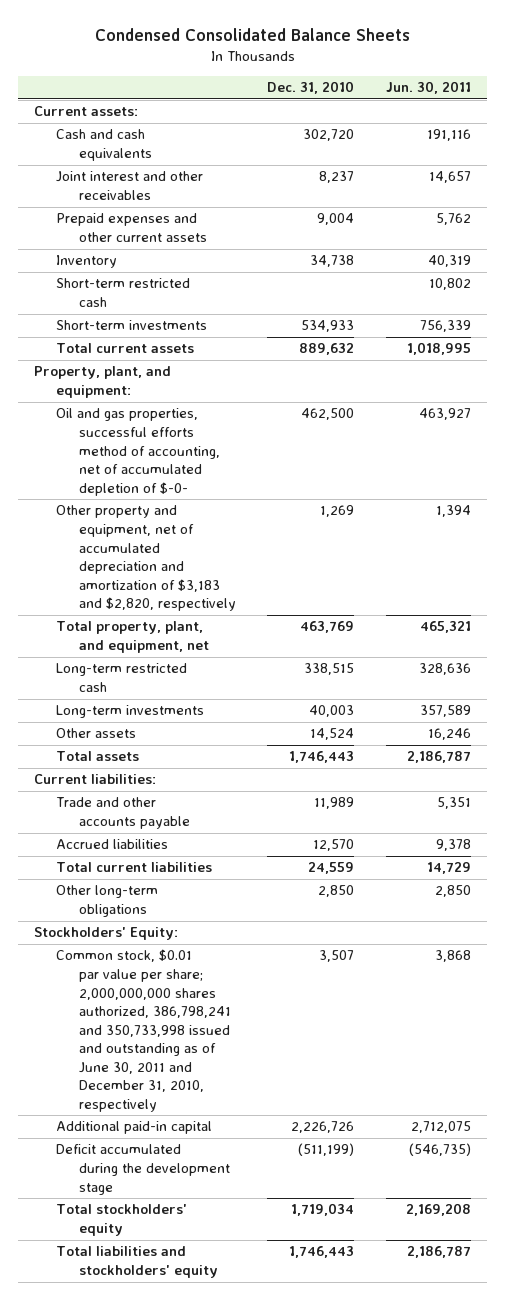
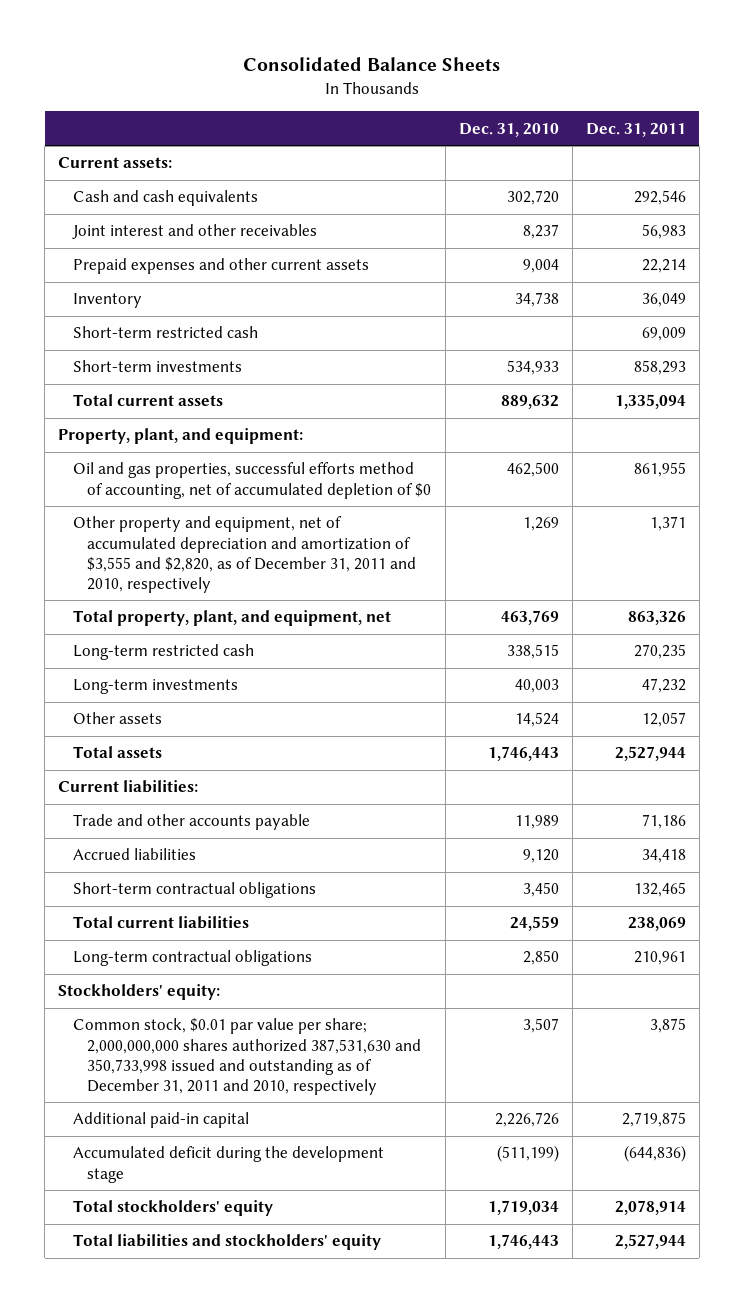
- Condensed Consolidated Balance Sheets
+ Consolidated Balance Sheets
- | Dec. 31, 2010 | Jun. 30, 2011
+ | Dec. 31, 2010 | Dec. 31, 2011
- Oil and gas properties, successful efforts method of accounting, net of accumulated depletion of $-0- | 462,500 | 463,927
- Other property and equipment, net of accumulated depreciation and amortization of $3,183 and $2,820, respectively | 1,269 | 1,394
+ Oil and gas properties, successful efforts method of accounting, net of accumulated depletion of $0 | 462,500 | 861,955
+ Other property and equipment, net of accumulated depreciation and amortization of $3,555 and $2,820, as of December 31, 2011 and 2010, respectively | 1,269 | 1,371
- Accrued liabilities | 12,570 | 9,378
+ Accrued liabilities | 9,120 | 34,418
+ Short-term contractual obligations | 3,450 | 132,465
- Other long-term obligations | 2,850 | 2,850
- Stockholders' Equity:
- Common stock, $0.01 par value per share; 2,000,000,000 shares authorized, 386,798,241 and 350,733,998 issued and outstanding as of June 30, 2011 and December 31, 2010, respectively | 3,507 | 3,868
+ Long-term contractual obligations | 2,850 | 210,961
+ Stockholders' equity:
+ Common stock, $0.01 par value per share; 2,000,000,000 shares authorized 387,531,630 and 350,733,998 issued and outstanding as of December 31, 2011 and 2010, respectively | 3,507 | 3,875
- Deficit accumulated during the development stage | (511,199) | (546,735)
+ Accumulated deficit during the development stage | (511,199) | (644,836)

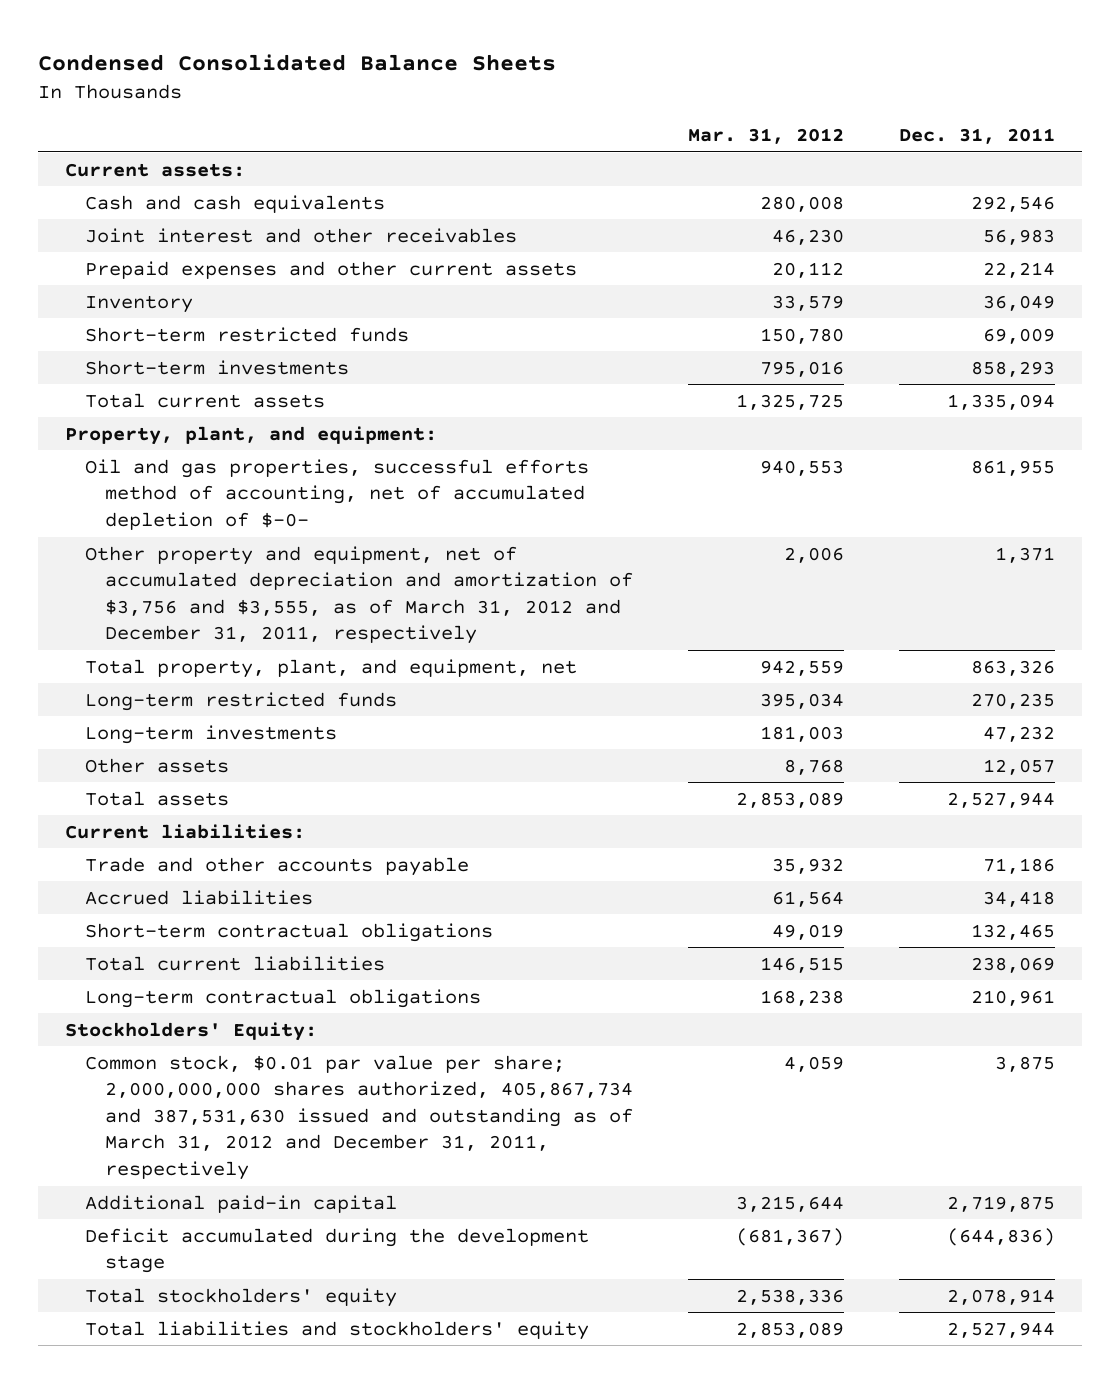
- Consolidated Balance Sheets
+ Condensed Consolidated Balance Sheets
- | Dec. 31, 2010 | Dec. 31, 2011
+ | Mar. 31, 2012 | Dec. 31, 2011
- Short-term restricted cash | | 69,009
+ Short-term restricted funds | 150,780 | 69,009
- Oil and gas properties, successful efforts method of accounting, net of accumulated depletion of $0 | 462,500 | 861,955
- Other property and equipment, net of accumulated depreciation and amortization of $3,555 and $2,820, as of December 31, 2011 and 2010, respectively | 1,269 | 1,371
+ Oil and gas properties, successful efforts method of accounting, net of accumulated depletion of $-0- | 940,553 | 861,955
+ Other property and equipment, net of accumulated depreciation and amortization of $3,756 and $3,555, as of March 31, 2012 and December 31, 2011, respectively | 2,006 | 1,371
- Long-term restricted cash | 338,515 | 270,235
+ Long-term restricted funds | 395,034 | 270,235
- Stockholders' equity:
- Common stock, $0.01 par value per share; 2,000,000,000 shares authorized 387,531,630 and 350,733,998 issued and outstanding as of December 31, 2011 and 2010, respectively | 3,507 | 3,875
+ Stockholders' Equity:
+ Common stock, $0.01 par value per share; 2,000,000,000 shares authorized, 405,867,734 and 387,531,630 issued and outstanding as of March 31, 2012 and December 31, 2011, respectively | 4,059 | 3,875
- Accumulated deficit during the development stage | (511,199) | (644,836)
+ Deficit accumulated during the development stage | (681,367) | (644,836)

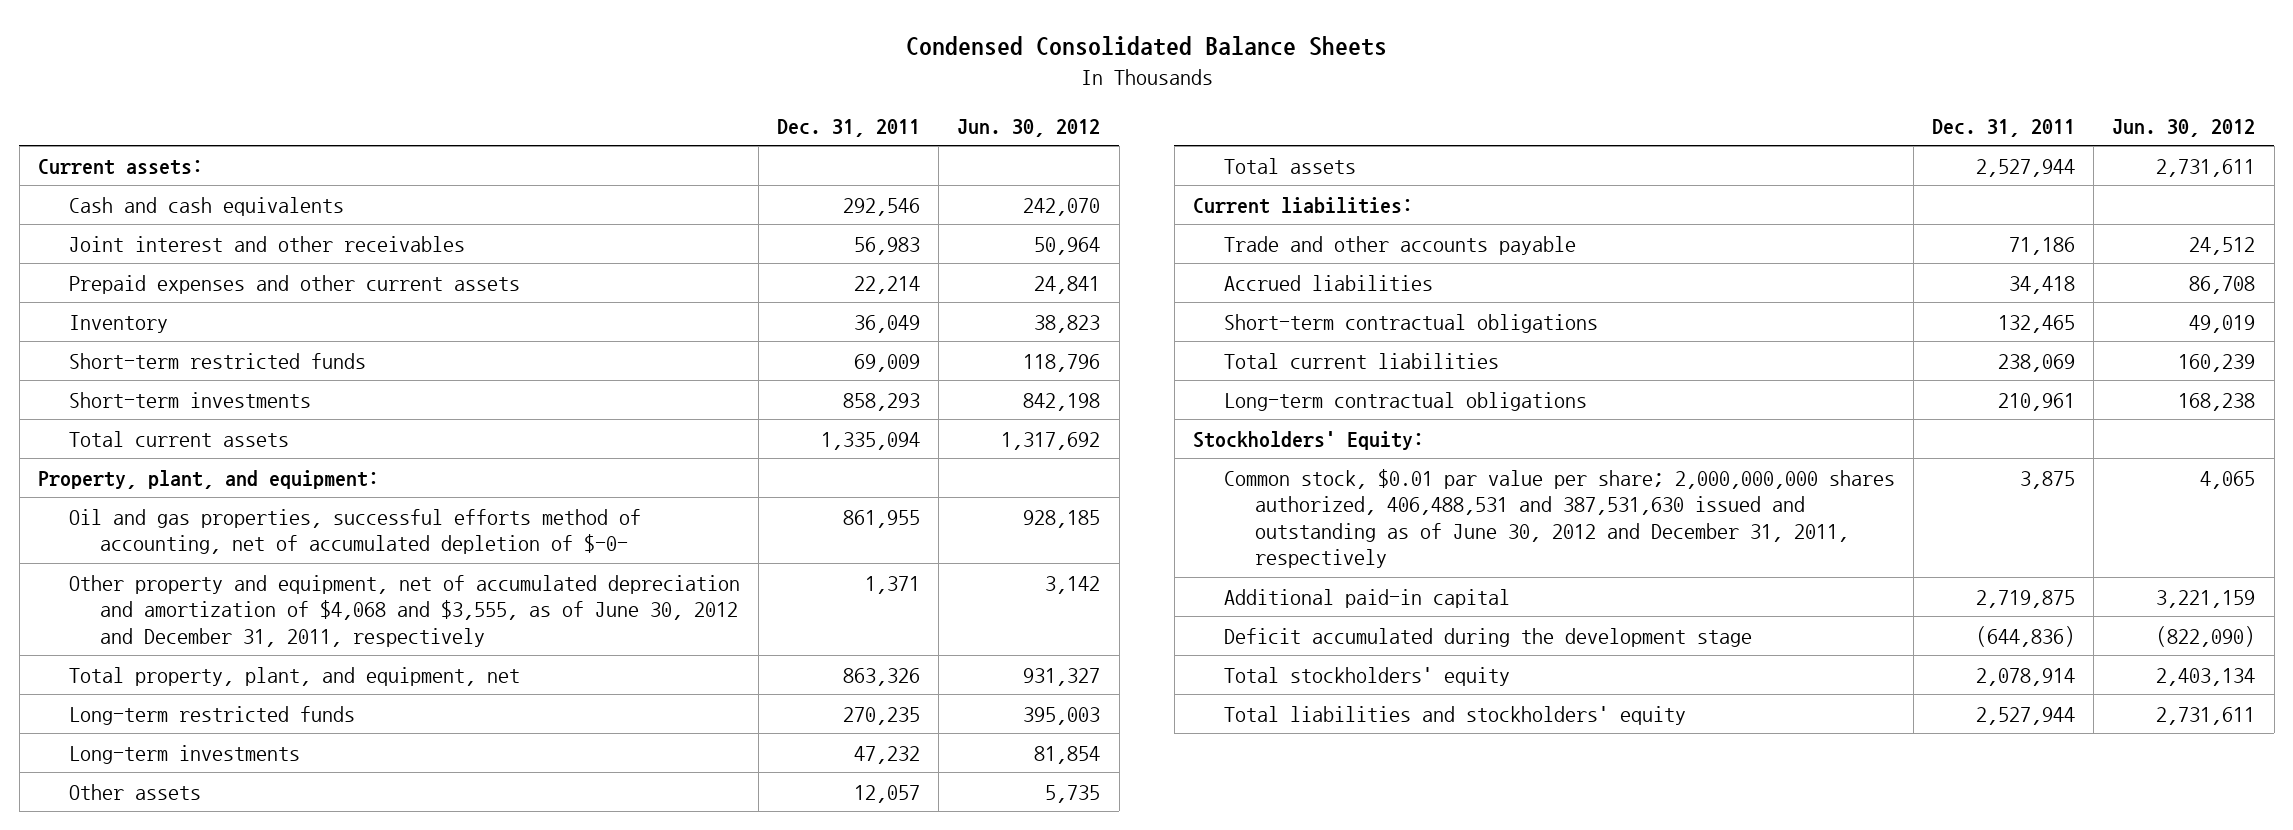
- | Mar. 31, 2012 | Dec. 31, 2011
+ | Dec. 31, 2011 | Jun. 30, 2012
- Other property and equipment, net of accumulated depreciation and amortization of $3,756 and $3,555, as of March 31, 2012 and December 31, 2011, respectively | 2,006 | 1,371
+ Other property and equipment, net of accumulated depreciation and amortization of $4,068 and $3,555, as of June 30, 2012 and December 31, 2011, respectively | 1,371 | 3,142
- Common stock, $0.01 par value per share; 2,000,000,000 shares authorized, 405,867,734 and 387,531,630 issued and outstanding as of March 31, 2012 and December 31, 2011, respectively | 4,059 | 3,875
+ Common stock, $0.01 par value per share; 2,000,000,000 shares authorized, 406,488,531 and 387,531,630 issued and outstanding as of June 30, 2012 and December 31, 2011, respectively | 3,875 | 4,065

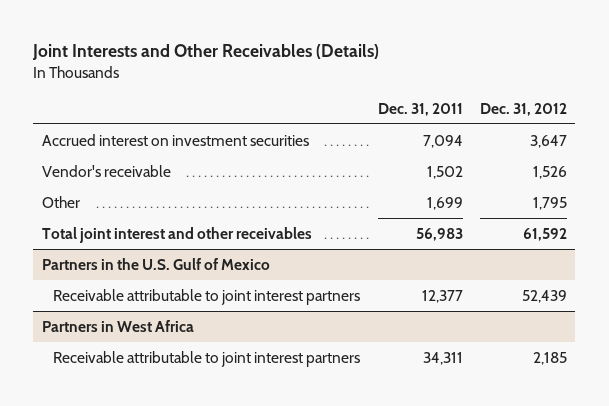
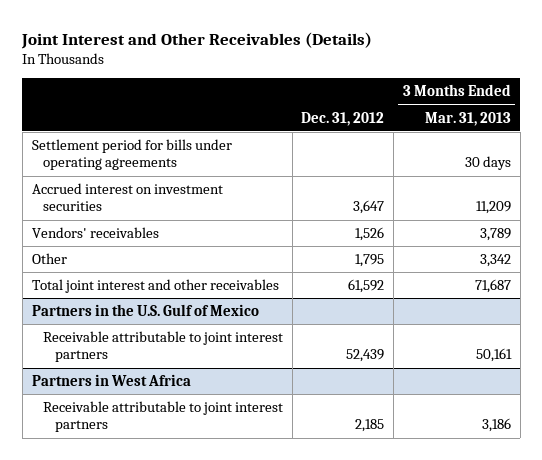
- Joint Interests and Other Receivables (Details)
+ Joint Interest and Other Receivables (Details)
- | Dec. 31, 2011 | Dec. 31, 2012
+ | Dec. 31, 2012 | 3 Months Ended Mar. 31, 2013
+ Settlement period for bills under operating agreements | | 30 days
- Vendor's receivable | 1,502 | 1,526
+ Vendors' receivables | 1,526 | 3,789

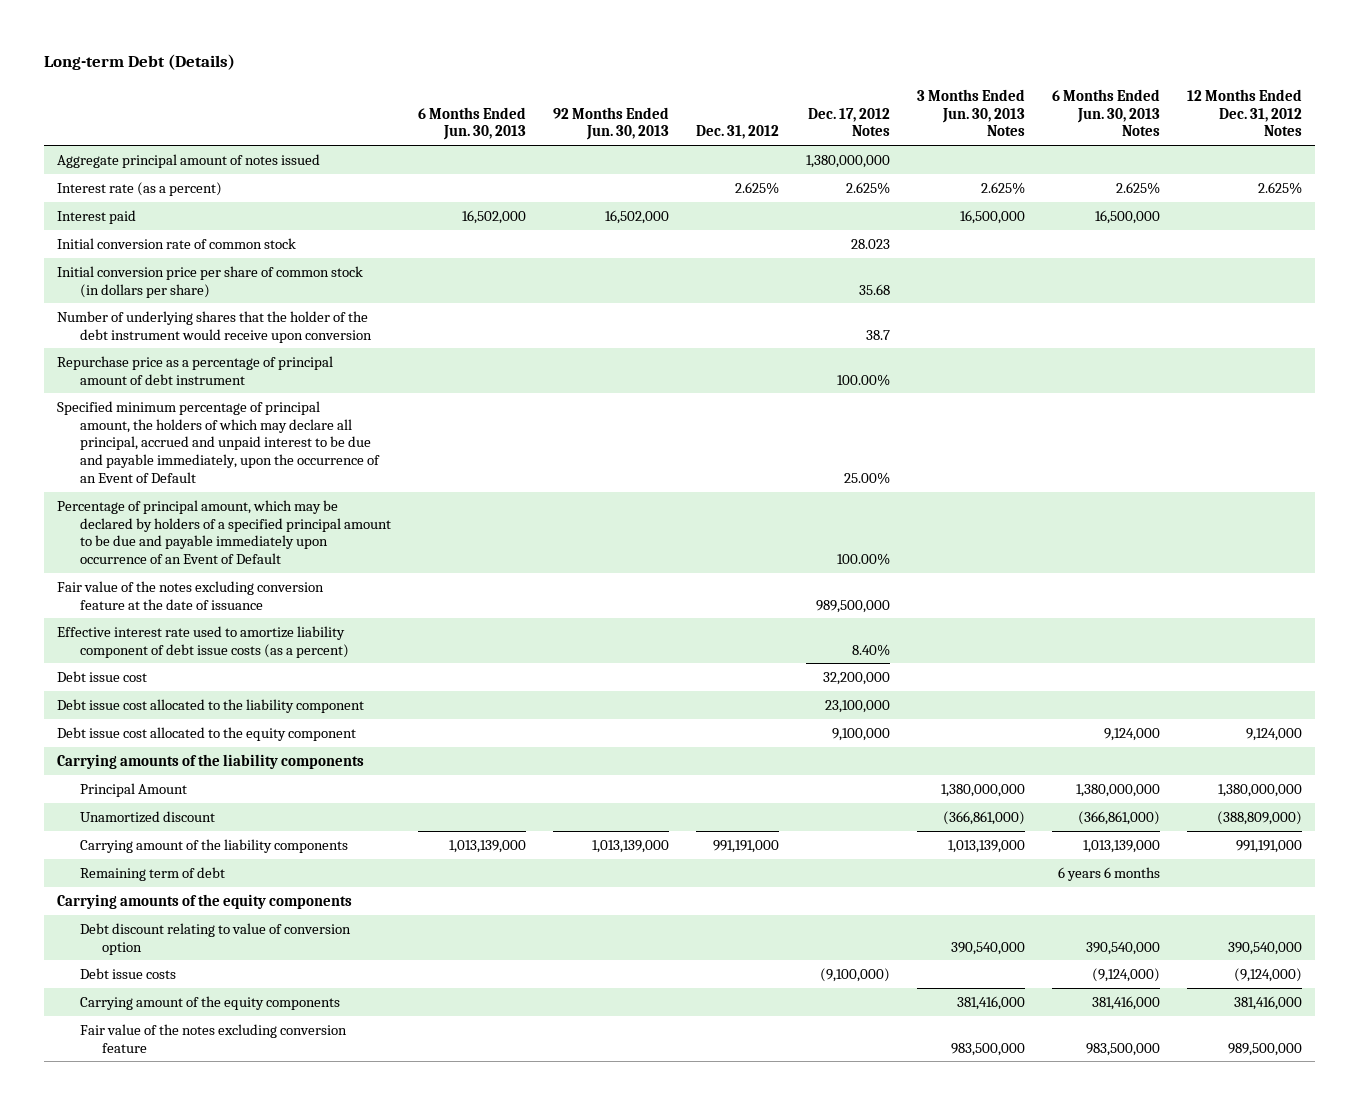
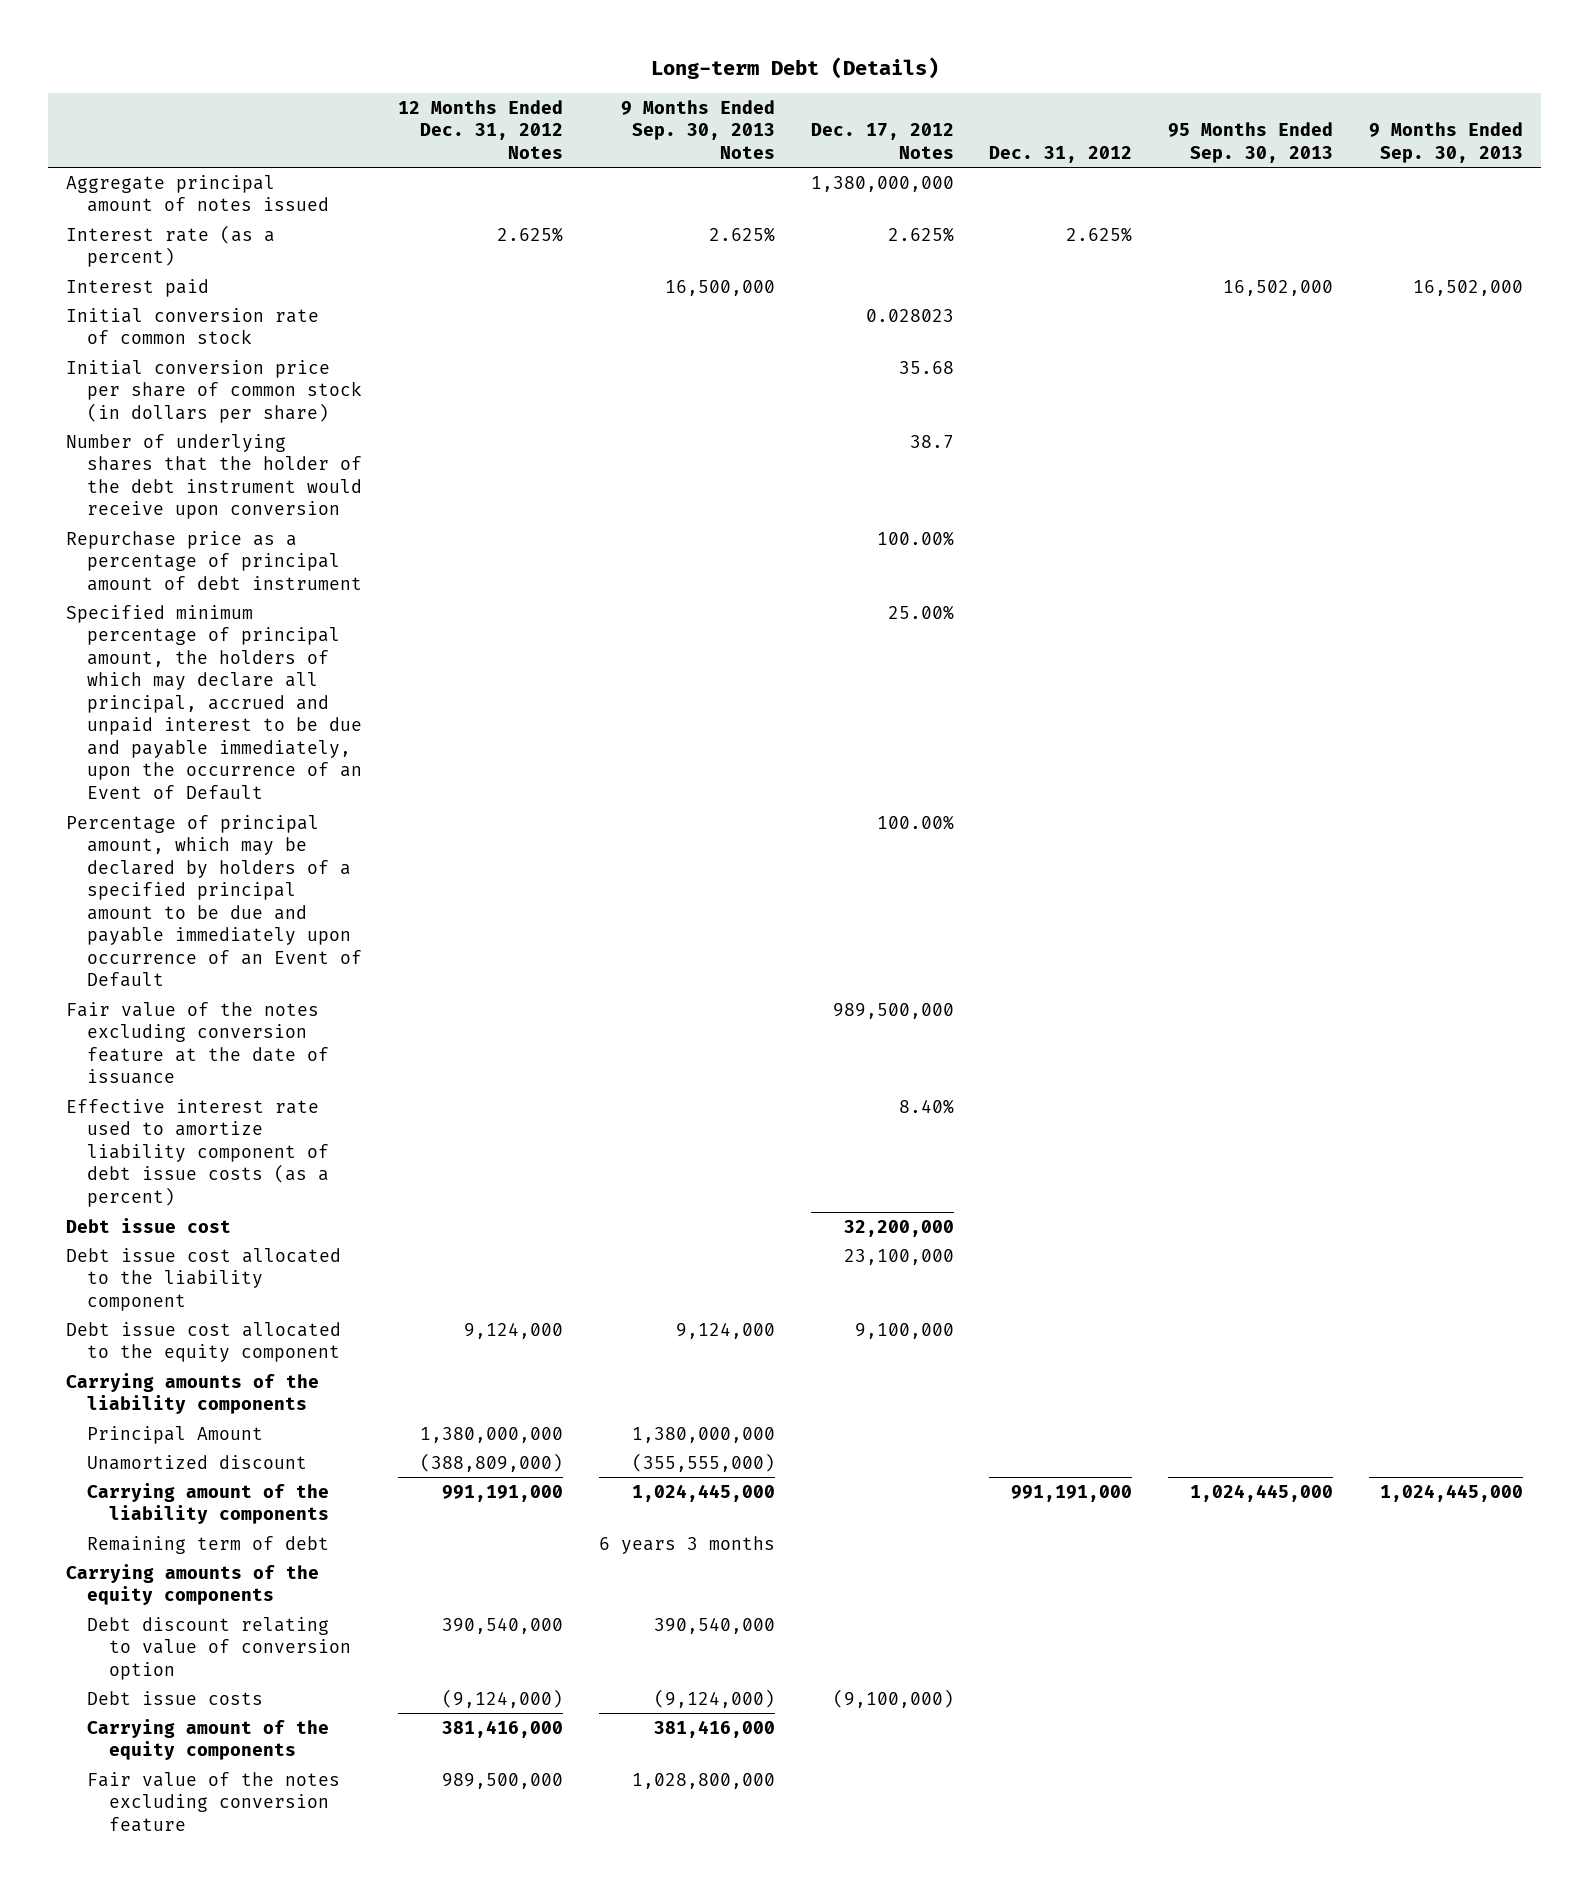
- | 6 Months Ended Jun. 30, 2013 | 92 Months Ended Jun. 30, 2013 | Dec. 31, 2012 | Dec. 17, 2012 Notes | 3 Months Ended Jun. 30, 2013 Notes | 6 Months Ended Jun. 30, 2013 Notes | 12 Months Ended Dec. 31, 2012 Notes
+ | 12 Months Ended Dec. 31, 2012 Notes | 9 Months Ended Sep. 30, 2013 Notes | Dec. 17, 2012 Notes | Dec. 31, 2012 | 95 Months Ended Sep. 30, 2013 | 9 Months Ended Sep. 30, 2013
- Initial conversion rate of common stock | | | | 28.023 | | |
+ Initial conversion rate of common stock | | | 0.028023 | | |

